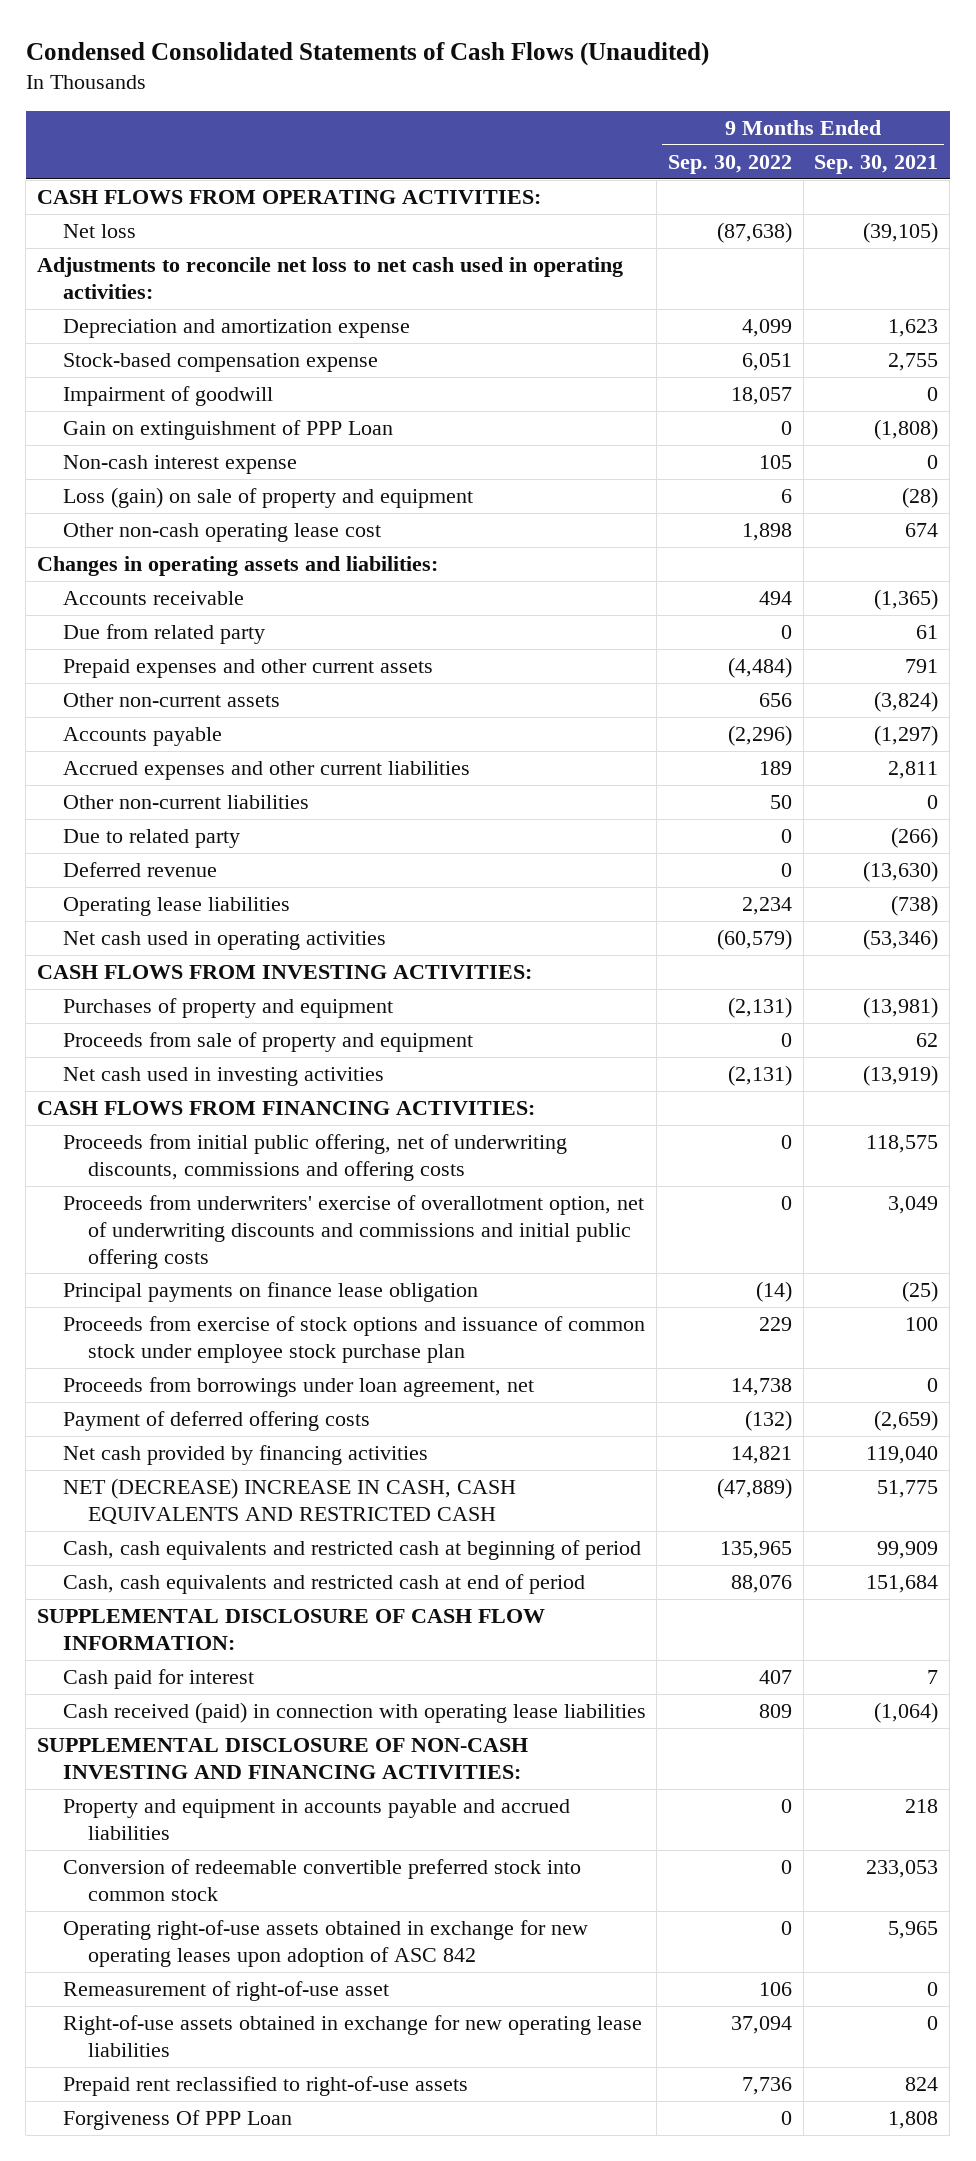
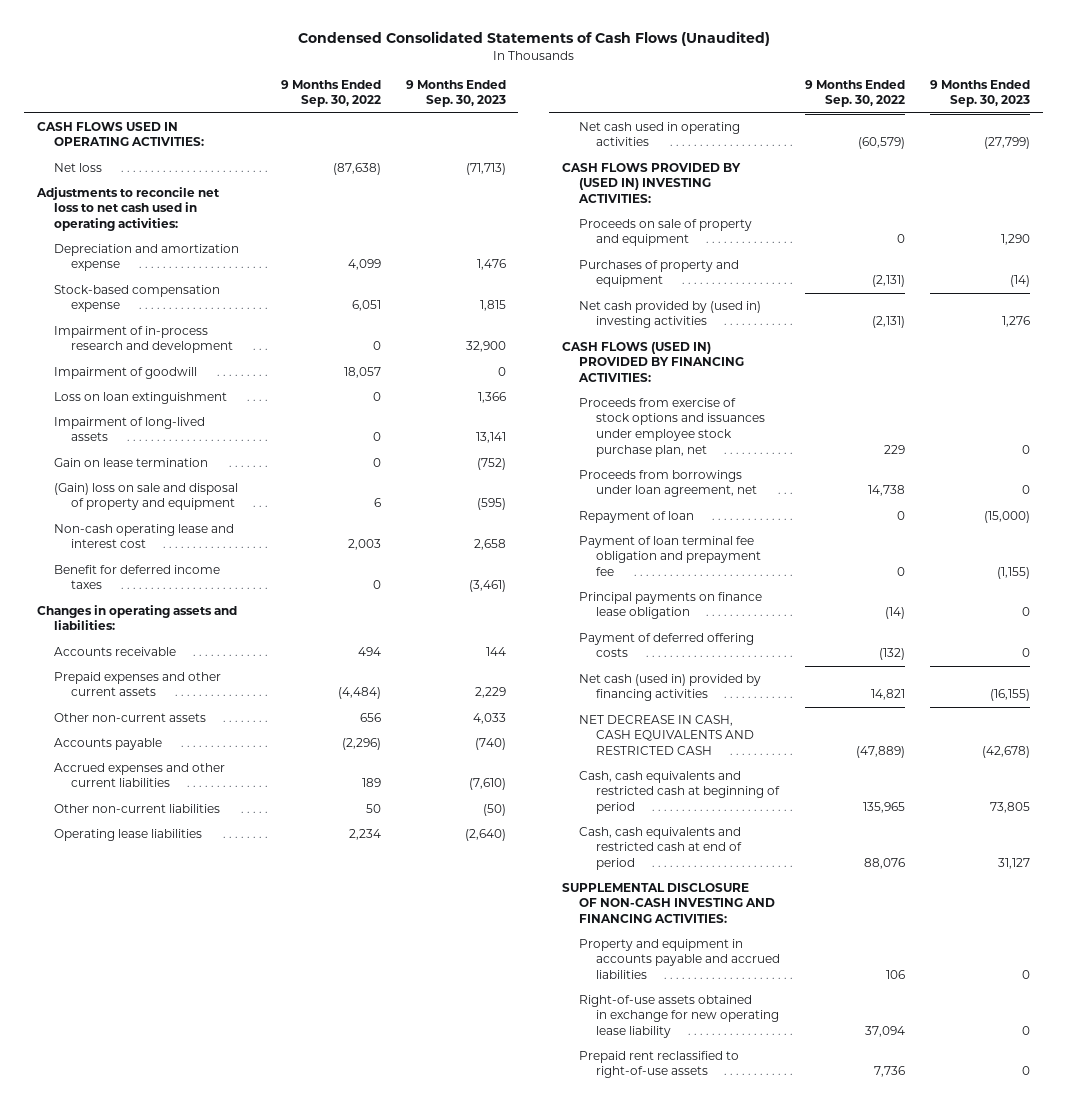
- | 9 Months Ended Sep. 30, 2022 | 9 Months Ended Sep. 30, 2021
+ | 9 Months Ended Sep. 30, 2022 | 9 Months Ended Sep. 30, 2023
- CASH FLOWS FROM OPERATING ACTIVITIES:
+ CASH FLOWS USED IN OPERATING ACTIVITIES:
+ Impairment of in-process research and development | 0 | 32,900
- Gain on extinguishment of PPP Loan | 0 | (1,808)
- Non-cash interest expense | 105 | 0
- Loss (gain) on sale of property and equipment | 6 | (28)
- Other non-cash operating lease cost | 1,898 | 674
+ Loss on loan extinguishment | 0 | 1,366
+ Impairment of long-lived assets | 0 | 13,141
+ Gain on lease termination | 0 | (752)
+ (Gain) loss on sale and disposal of property and equipment | 6 | (595)
+ Non-cash operating lease and interest cost | 2,003 | 2,658
+ Benefit for deferred income taxes | 0 | (3,461)
- Due from related party | 0 | 61
- Due to related party | 0 | (266)
- Deferred revenue | 0 | (13,630)
- CASH FLOWS FROM INVESTING ACTIVITIES:
+ CASH FLOWS PROVIDED BY (USED IN) INVESTING ACTIVITIES:
+ Proceeds on sale of property and equipment | 0 | 1,290
- Proceeds from sale of property and equipment | 0 | 62
- Net cash used in investing activities | (2,131) | (13,919)
- CASH FLOWS FROM FINANCING ACTIVITIES:
- Proceeds from initial public offering, net of underwriting discounts, commissions and offering costs | 0 | 118,575
- Proceeds from underwriters' exercise of overallotment option, net of underwriting discounts and commissions and initial public offering costs | 0 | 3,049
- Proceeds from exercise of stock options and issuance of common stock under employee stock purchase plan | 229 | 100
+ Net cash provided by (used in) investing activities | (2,131) | 1,276
+ CASH FLOWS (USED IN) PROVIDED BY FINANCING ACTIVITIES:
+ Proceeds from exercise of stock options and issuances under employee stock purchase plan, net | 229 | 0
+ Repayment of loan | 0 | (15,000)
+ Payment of loan terminal fee obligation and prepayment fee | 0 | (1,155)
moved down: Principal payments on finance lease obligation | (14) | 0
- Net cash provided by financing activities | 14,821 | 119,040
- NET (DECREASE) INCREASE IN CASH, CASH EQUIVALENTS AND RESTRICTED CASH | (47,889) | 51,775
+ Net cash (used in) provided by financing activities | 14,821 | (16,155)
+ NET DECREASE IN CASH, CASH EQUIVALENTS AND RESTRICTED CASH | (47,889) | (42,678)
- SUPPLEMENTAL DISCLOSURE OF CASH FLOW INFORMATION:
- Cash paid for interest | 407 | 7
- Cash received (paid) in connection with operating lease liabilities | 809 | (1,064)
- Property and equipment in accounts payable and accrued liabilities | 0 | 218
- Conversion of redeemable convertible preferred stock into common stock | 0 | 233,053
- Operating right-of-use assets obtained in exchange for new operating leases upon adoption of ASC 842 | 0 | 5,965
- Remeasurement of right-of-use asset | 106 | 0
- Right-of-use assets obtained in exchange for new operating lease liabilities | 37,094 | 0
+ Property and equipment in accounts payable and accrued liabilities | 106 | 0
+ Right-of-use assets obtained in exchange for new operating lease liability | 37,094 | 0
- Forgiveness Of PPP Loan | 0 | 1,808

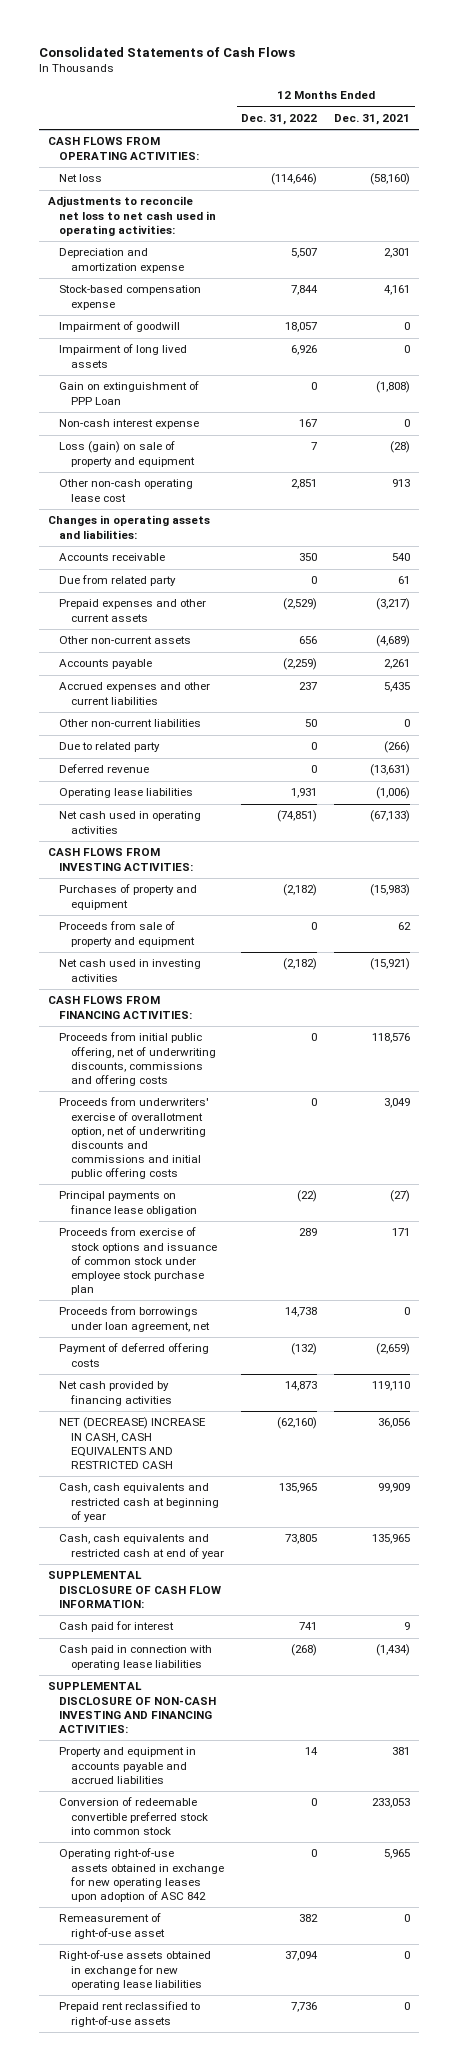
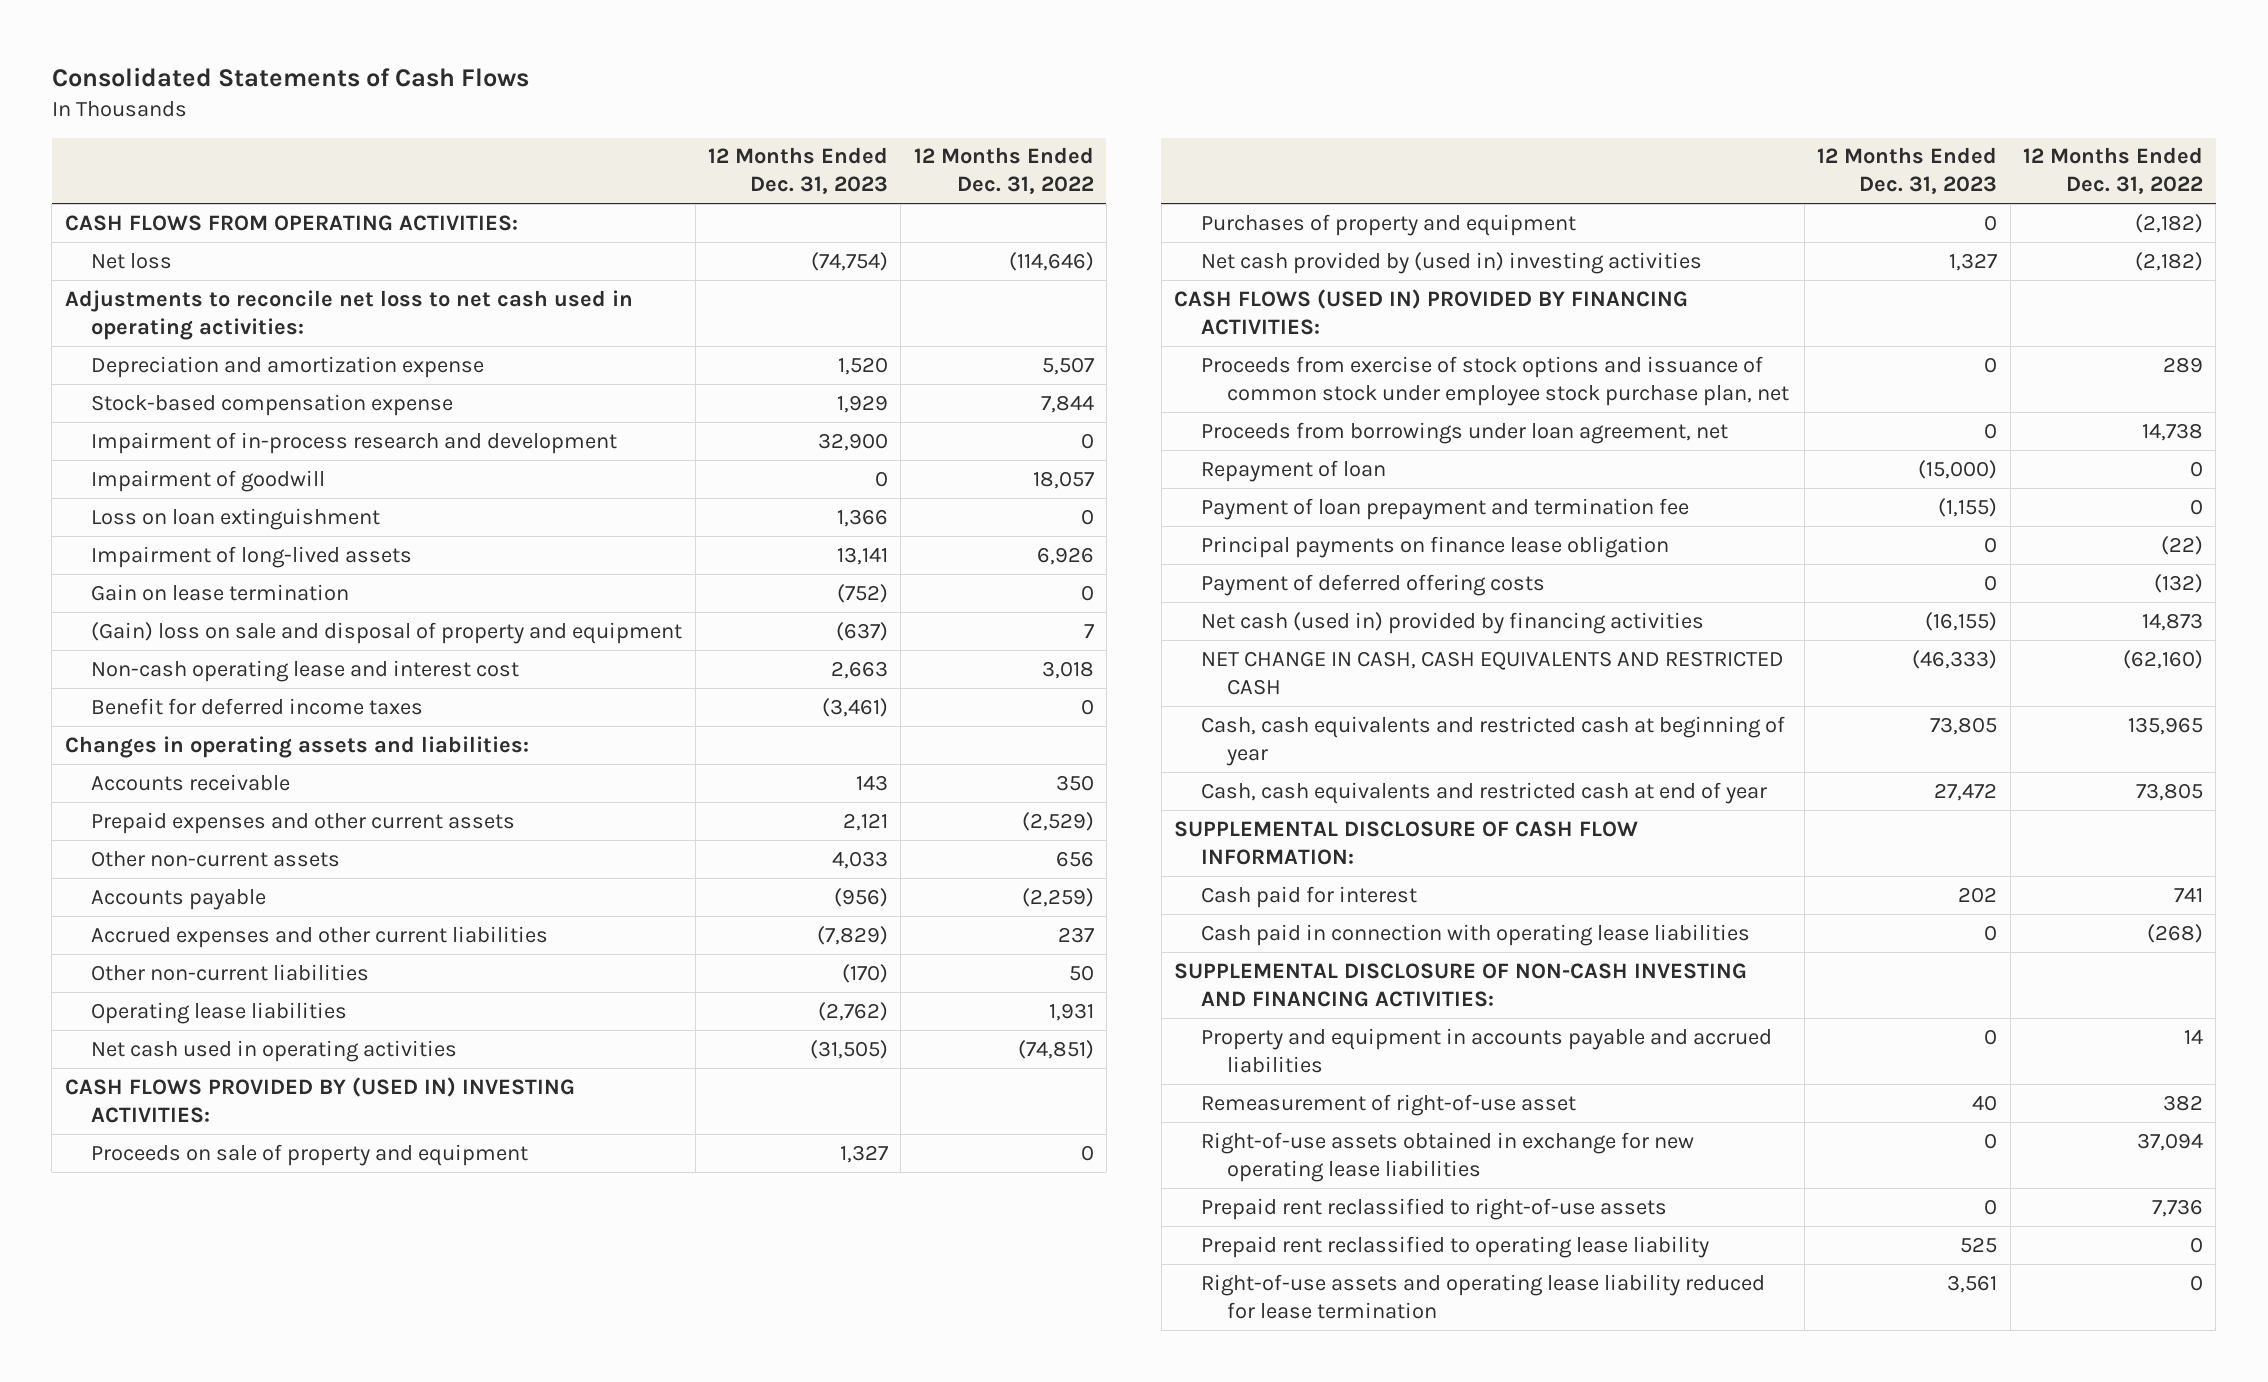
- | 12 Months Ended Dec. 31, 2022 | 12 Months Ended Dec. 31, 2021
+ | 12 Months Ended Dec. 31, 2023 | 12 Months Ended Dec. 31, 2022
+ Impairment of in-process research and development | 32,900 | 0
- Impairment of long lived assets | 6,926 | 0
- Gain on extinguishment of PPP Loan | 0 | (1,808)
- Non-cash interest expense | 167 | 0
- Loss (gain) on sale of property and equipment | 7 | (28)
- Other non-cash operating lease cost | 2,851 | 913
+ Loss on loan extinguishment | 1,366 | 0
+ Impairment of long-lived assets | 13,141 | 6,926
+ Gain on lease termination | (752) | 0
+ (Gain) loss on sale and disposal of property and equipment | (637) | 7
+ Non-cash operating lease and interest cost | 2,663 | 3,018
+ Benefit for deferred income taxes | (3,461) | 0
- Due from related party | 0 | 61
- Due to related party | 0 | (266)
- Deferred revenue | 0 | (13,631)
- CASH FLOWS FROM INVESTING ACTIVITIES:
+ CASH FLOWS PROVIDED BY (USED IN) INVESTING ACTIVITIES:
+ Proceeds on sale of property and equipment | 1,327 | 0
- Proceeds from sale of property and equipment | 0 | 62
- Net cash used in investing activities | (2,182) | (15,921)
- CASH FLOWS FROM FINANCING ACTIVITIES:
- Proceeds from initial public offering, net of underwriting discounts, commissions and offering costs | 0 | 118,576
- Proceeds from underwriters' exercise of overallotment option, net of underwriting discounts and commissions and initial public offering costs | 0 | 3,049
- Proceeds from exercise of stock options and issuance of common stock under employee stock purchase plan | 289 | 171
+ Net cash provided by (used in) investing activities | 1,327 | (2,182)
+ CASH FLOWS (USED IN) PROVIDED BY FINANCING ACTIVITIES:
+ Proceeds from exercise of stock options and issuance of common stock under employee stock purchase plan, net | 0 | 289
+ Repayment of loan | (15,000) | 0
+ Payment of loan prepayment and termination fee | (1,155) | 0
moved down: Principal payments on finance lease obligation | 0 | (22)
- Net cash provided by financing activities | 14,873 | 119,110
- NET (DECREASE) INCREASE IN CASH, CASH EQUIVALENTS AND RESTRICTED CASH | (62,160) | 36,056
+ Net cash (used in) provided by financing activities | (16,155) | 14,873
+ NET CHANGE IN CASH, CASH EQUIVALENTS AND RESTRICTED CASH | (46,333) | (62,160)
- Conversion of redeemable convertible preferred stock into common stock | 0 | 233,053
- Operating right-of-use assets obtained in exchange for new operating leases upon adoption of ASC 842 | 0 | 5,965
+ Prepaid rent reclassified to operating lease liability | 525 | 0
+ Right-of-use assets and operating lease liability reduced for lease termination | 3,561 | 0

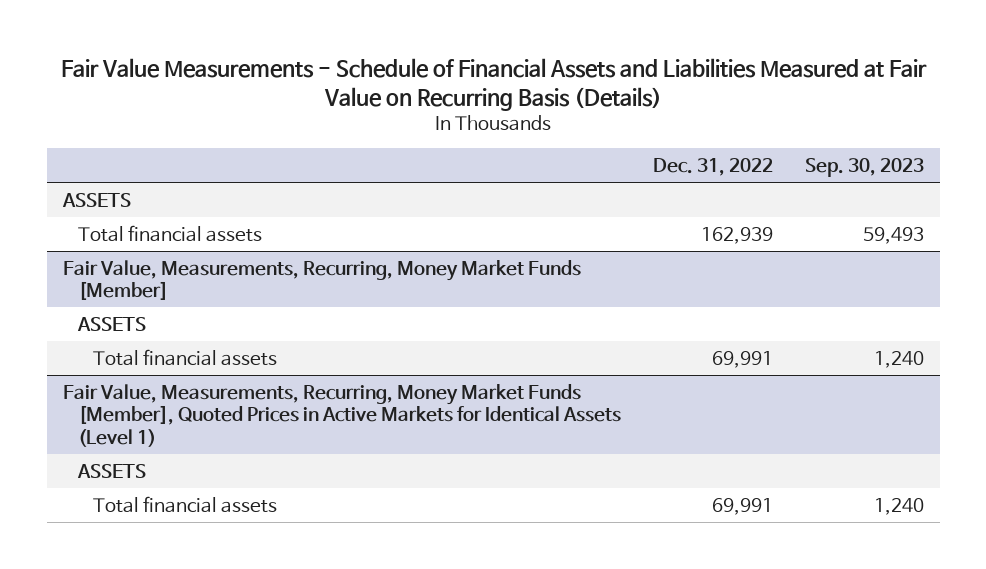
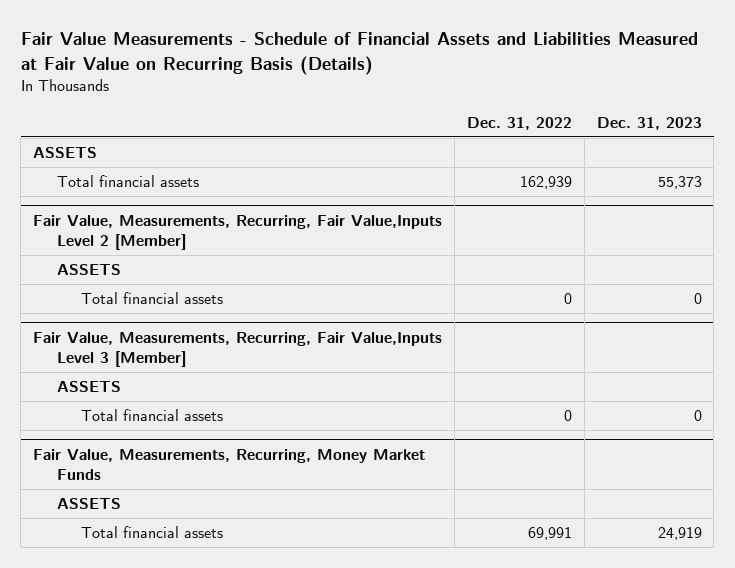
- | Dec. 31, 2022 | Sep. 30, 2023
+ | Dec. 31, 2022 | Dec. 31, 2023
- Fair Value, Measurements, Recurring, Money Market Funds [Member]
+ Fair Value, Measurements, Recurring, Fair Value,Inputs Level 2 [Member]
- Total financial assets | 69,991 | 1,240
- Fair Value, Measurements, Recurring, Money Market Funds [Member], Quoted Prices in Active Markets for Identical Assets (Level 1)
+ Total financial assets | 0 | 0
+ Fair Value, Measurements, Recurring, Fair Value,Inputs Level 3 [Member]
+ Total financial assets | 0 | 0
+ Fair Value, Measurements, Recurring, Money Market Funds
+ ASSETS

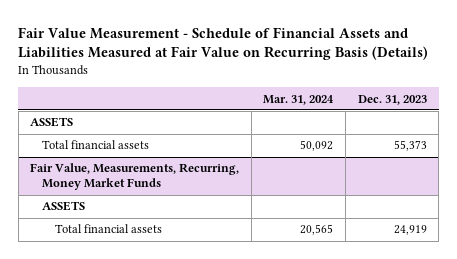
- Fair Value Measurements - Schedule of Financial Assets and Liabilities Measured at Fair Value on Recurring Basis (Details)
+ Fair Value Measurement - Schedule of Financial Assets and Liabilities Measured at Fair Value on Recurring Basis (Details)
- | Dec. 31, 2022 | Dec. 31, 2023
+ | Mar. 31, 2024 | Dec. 31, 2023
- Fair Value, Measurements, Recurring, Fair Value,Inputs Level 2 [Member]
- ASSETS
- Total financial assets | 0 | 0
- Fair Value, Measurements, Recurring, Fair Value,Inputs Level 3 [Member]
- ASSETS
- Total financial assets | 0 | 0

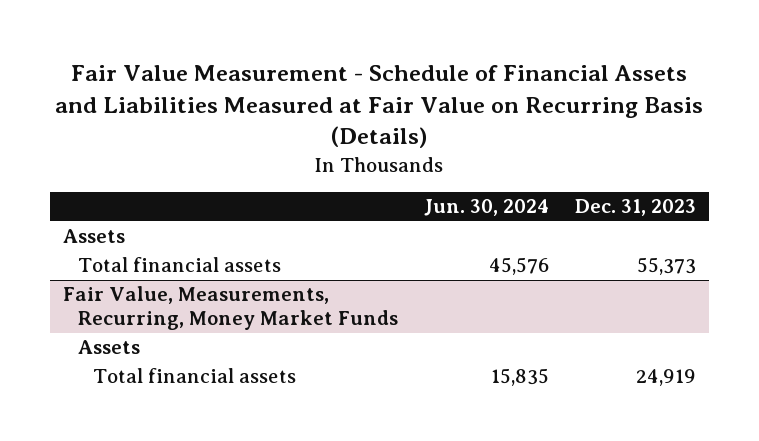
- | Mar. 31, 2024 | Dec. 31, 2023
+ | Jun. 30, 2024 | Dec. 31, 2023
- ASSETS
+ Assets
@ Fair Value, Measurements, Recurring, Money Market Funds
- ASSETS
+ Assets

